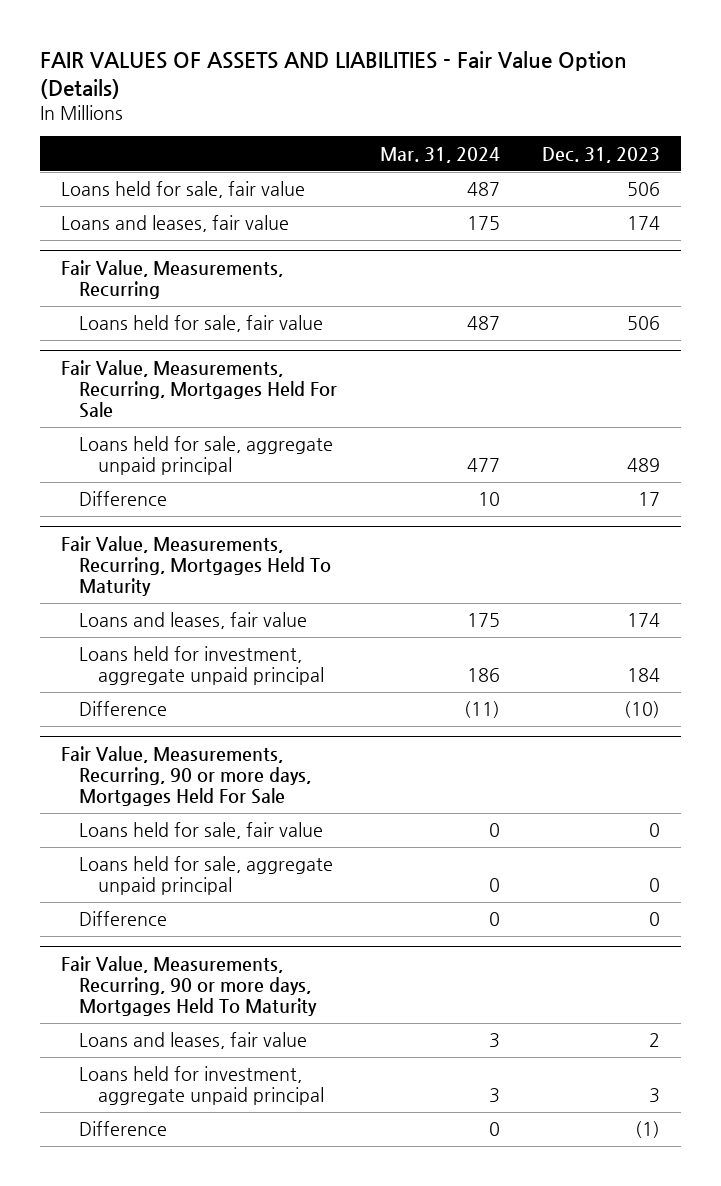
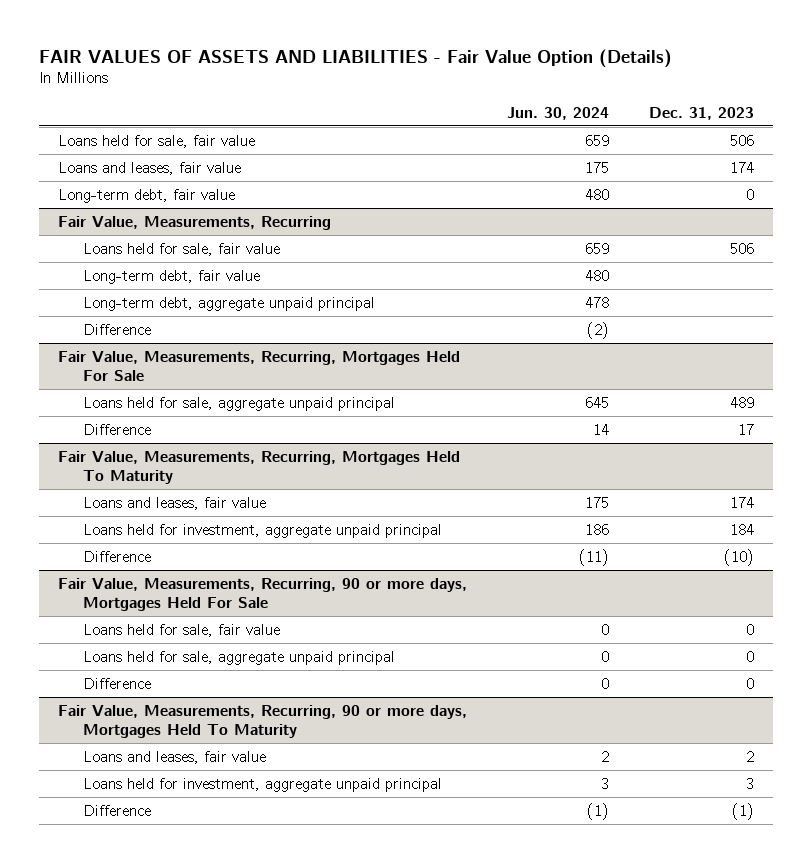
- | Mar. 31, 2024 | Dec. 31, 2023
+ | Jun. 30, 2024 | Dec. 31, 2023
+ Long-term debt, fair value | 480 | 0
@ Fair Value, Measurements, Recurring
+ Long-term debt, fair value | 480 |
+ Long-term debt, aggregate unpaid principal | 478 |
+ Difference | (2) |

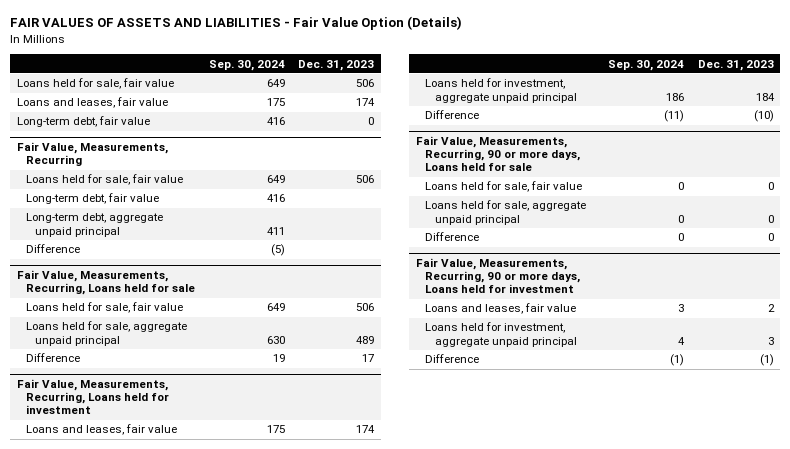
- | Jun. 30, 2024 | Dec. 31, 2023
+ | Sep. 30, 2024 | Dec. 31, 2023
- Fair Value, Measurements, Recurring, Mortgages Held For Sale
+ Fair Value, Measurements, Recurring, Loans held for sale
+ Loans held for sale, fair value | 649 | 506
- Fair Value, Measurements, Recurring, Mortgages Held To Maturity
+ Fair Value, Measurements, Recurring, Loans held for investment
- Fair Value, Measurements, Recurring, 90 or more days, Mortgages Held For Sale
+ Fair Value, Measurements, Recurring, 90 or more days, Loans held for sale
- Fair Value, Measurements, Recurring, 90 or more days, Mortgages Held To Maturity
+ Fair Value, Measurements, Recurring, 90 or more days, Loans held for investment

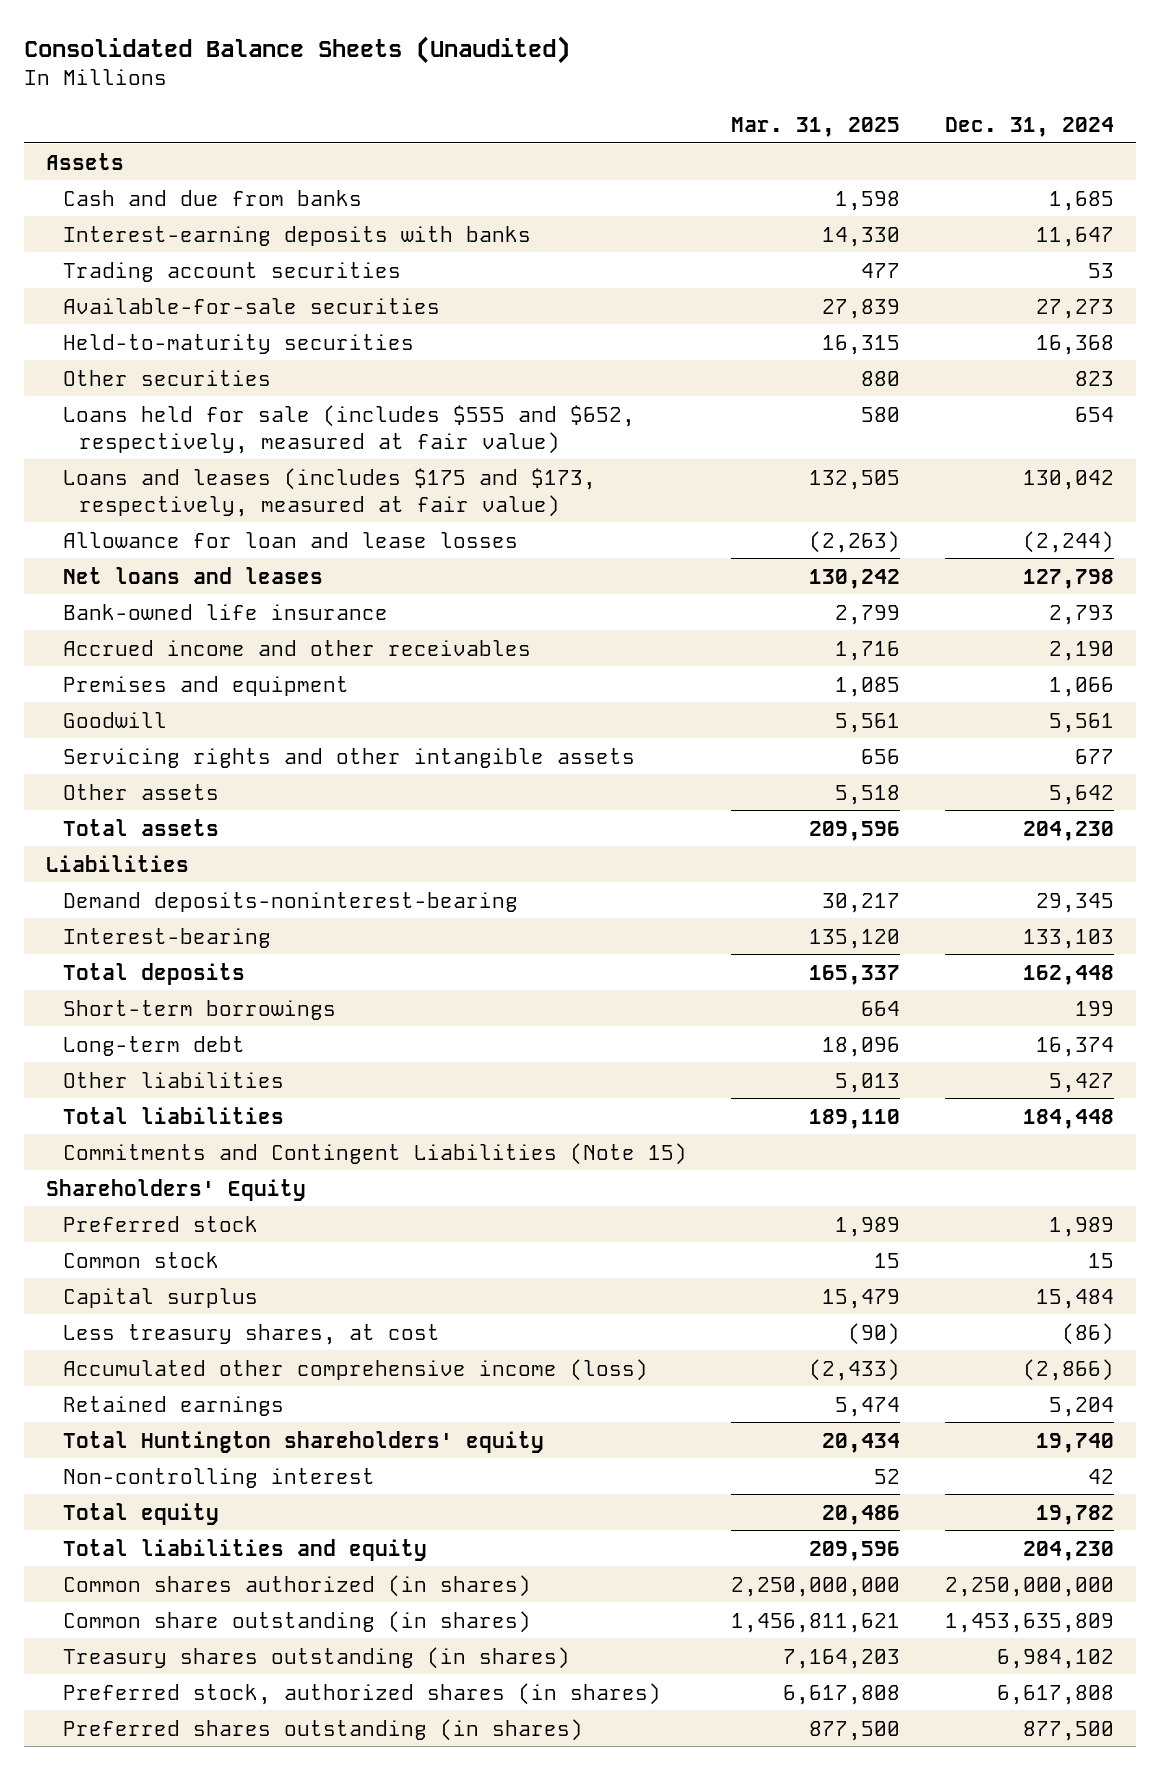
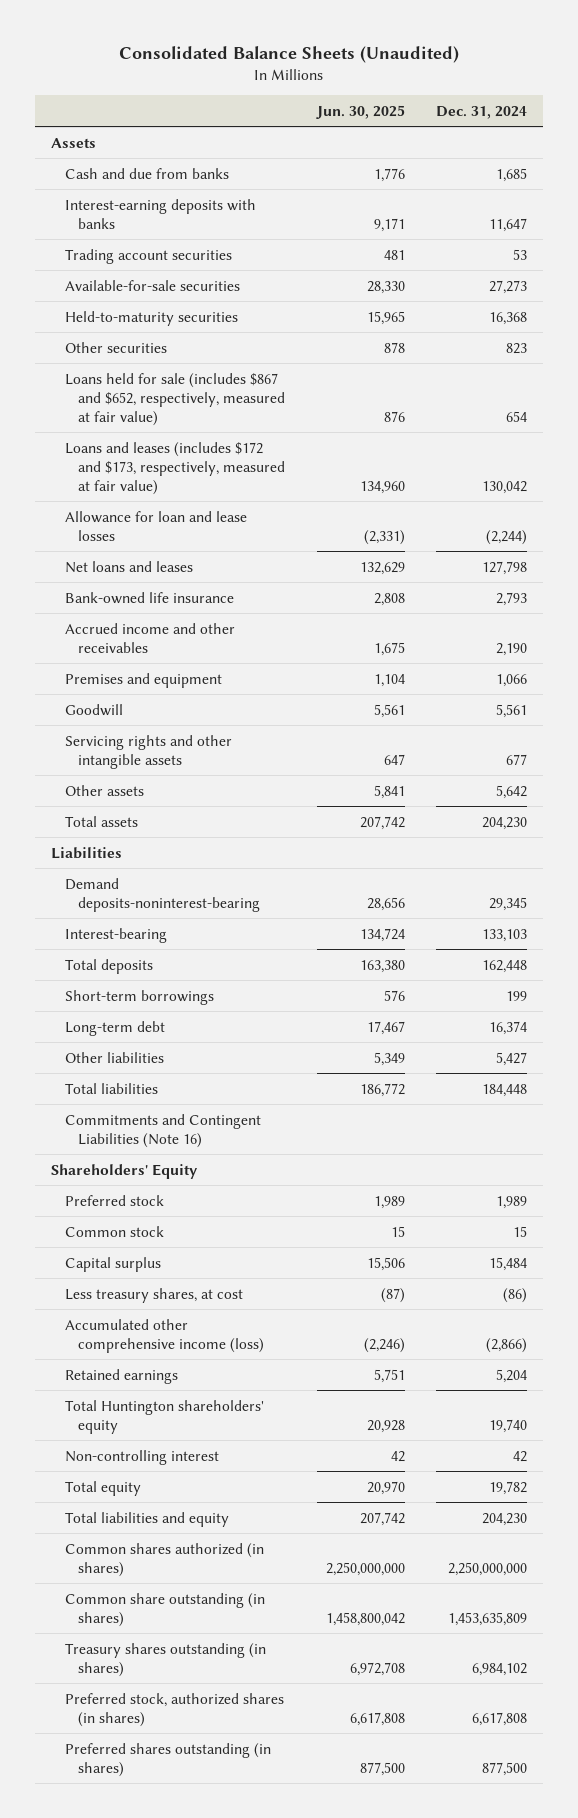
- | Mar. 31, 2025 | Dec. 31, 2024
+ | Jun. 30, 2025 | Dec. 31, 2024
- Loans held for sale (includes $555 and $652, respectively, measured at fair value) | 580 | 654
- Loans and leases (includes $175 and $173, respectively, measured at fair value) | 132,505 | 130,042
+ Loans held for sale (includes $867 and $652, respectively, measured at fair value) | 876 | 654
+ Loans and leases (includes $172 and $173, respectively, measured at fair value) | 134,960 | 130,042
- Commitments and Contingent Liabilities (Note 15)
+ Commitments and Contingent Liabilities (Note 16)

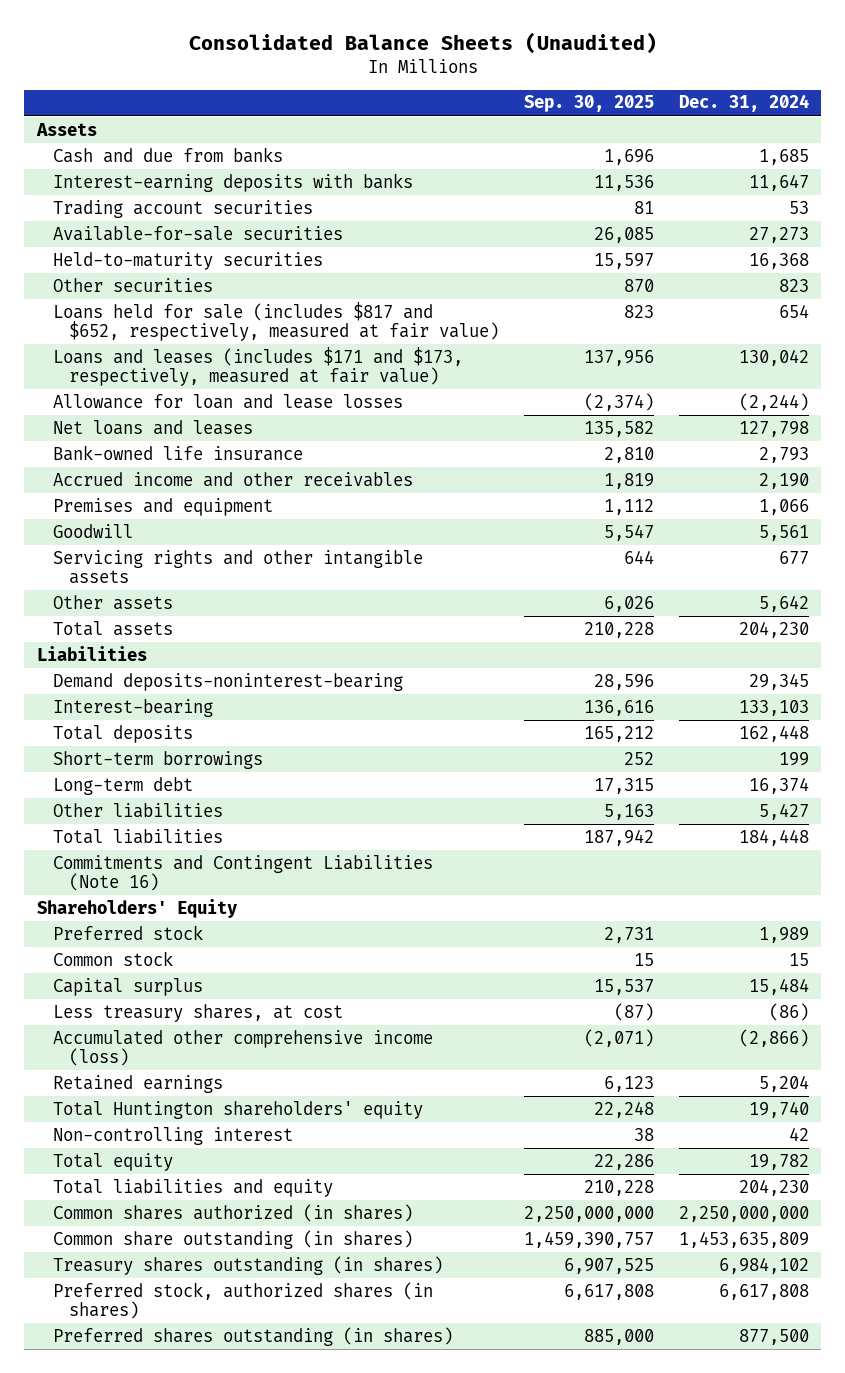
- | Jun. 30, 2025 | Dec. 31, 2024
+ | Sep. 30, 2025 | Dec. 31, 2024
- Loans held for sale (includes $867 and $652, respectively, measured at fair value) | 876 | 654
- Loans and leases (includes $172 and $173, respectively, measured at fair value) | 134,960 | 130,042
+ Loans held for sale (includes $817 and $652, respectively, measured at fair value) | 823 | 654
+ Loans and leases (includes $171 and $173, respectively, measured at fair value) | 137,956 | 130,042

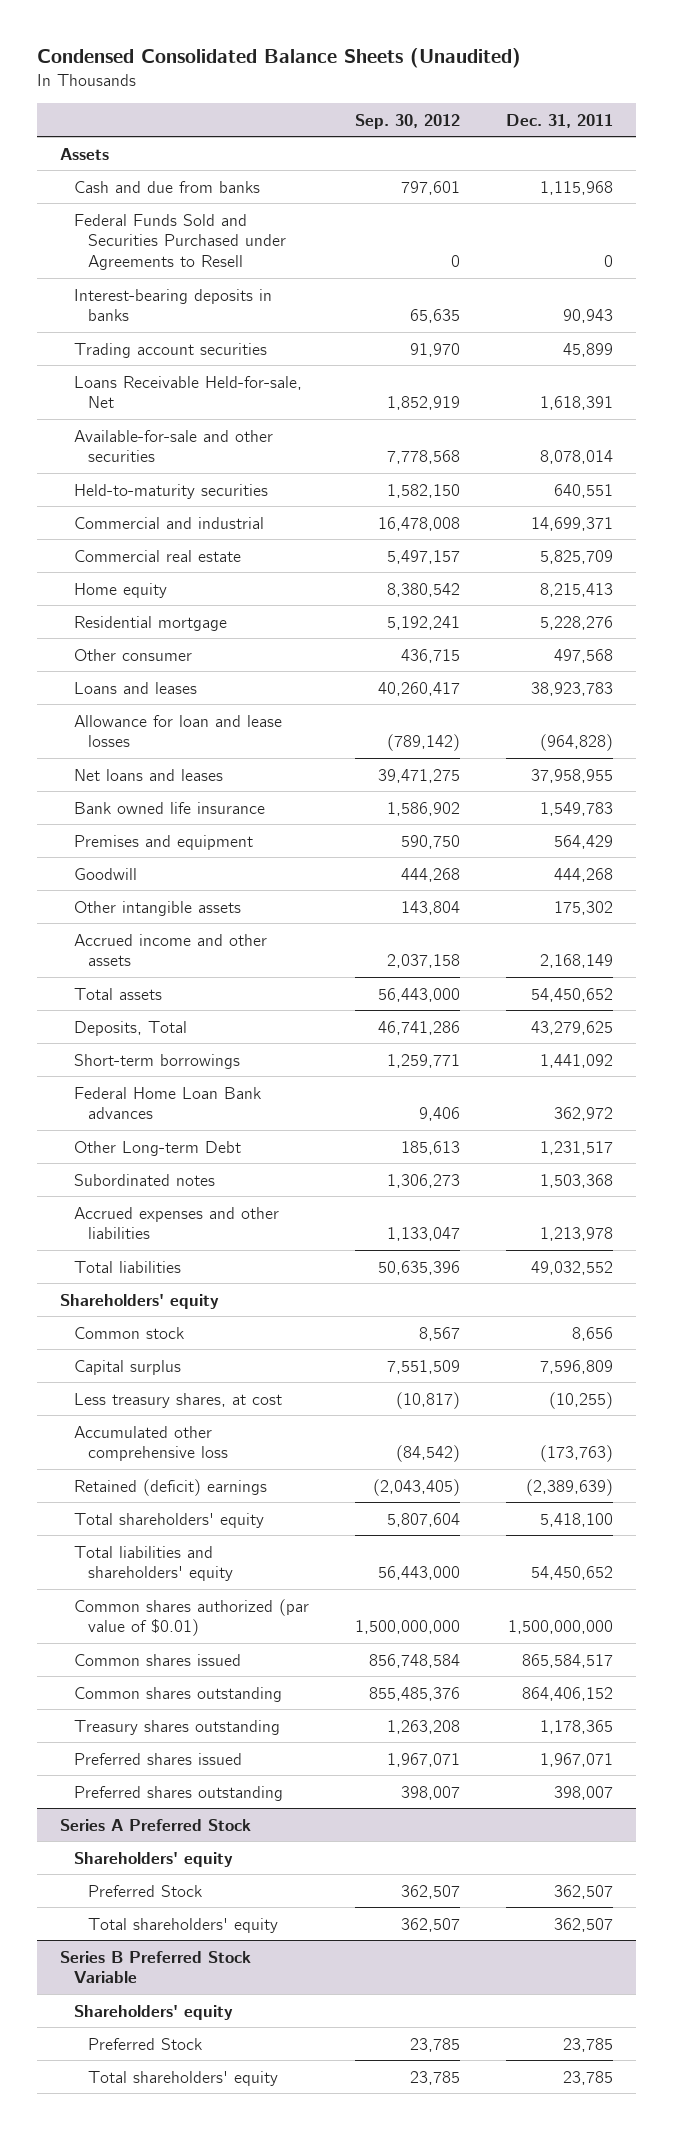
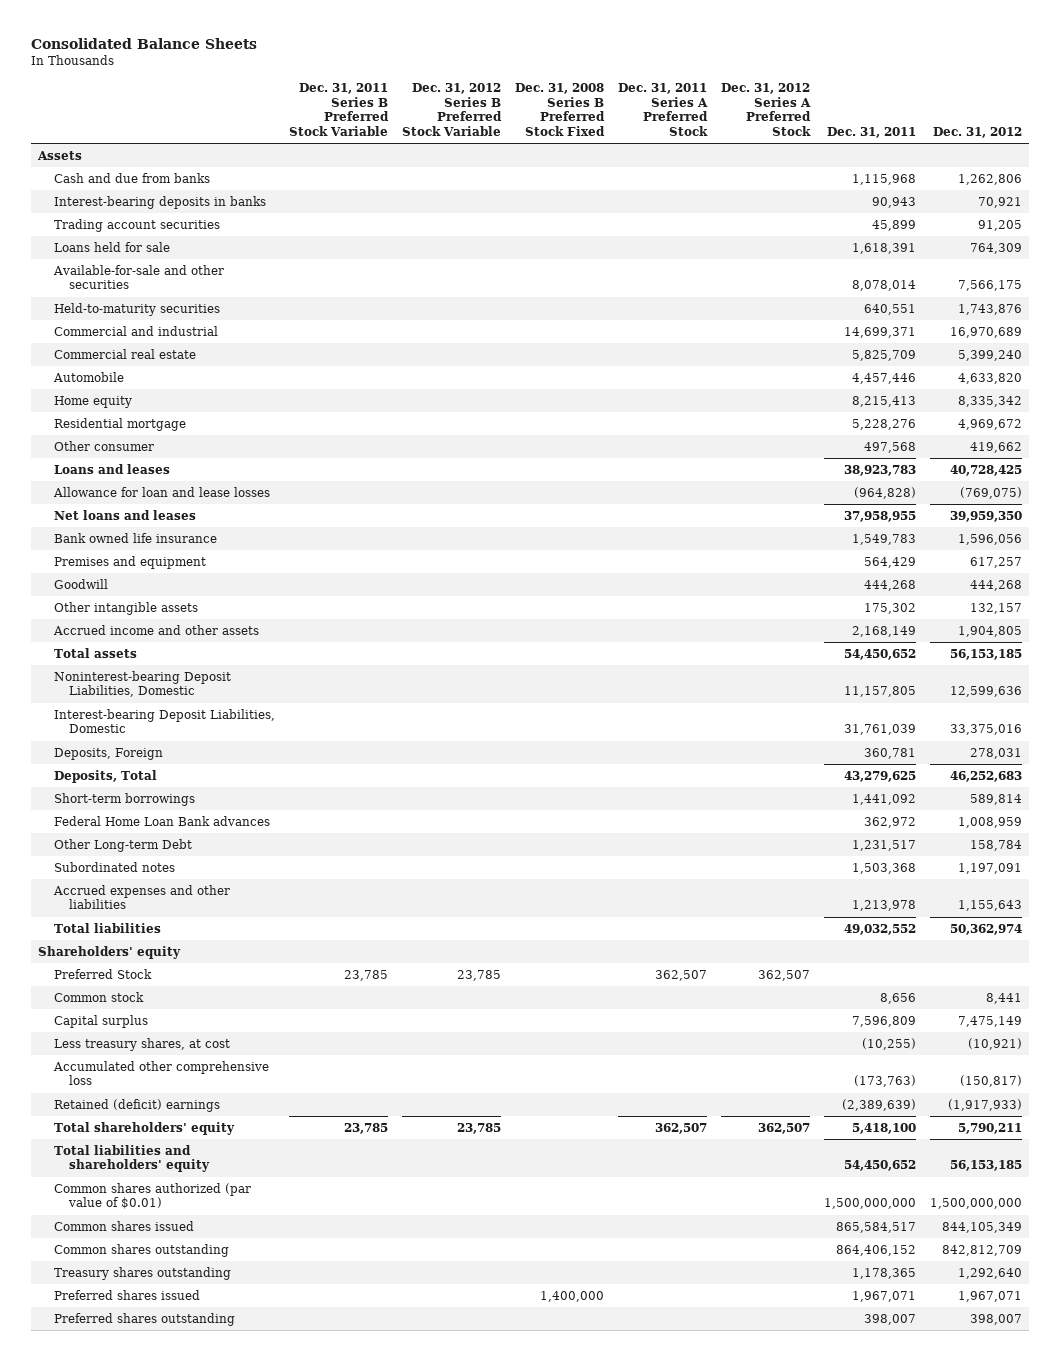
- Condensed Consolidated Balance Sheets (Unaudited)
+ Consolidated Balance Sheets
- | Sep. 30, 2012 | Dec. 31, 2011
+ | Dec. 31, 2011 Series B Preferred Stock Variable | Dec. 31, 2012 Series B Preferred Stock Variable | Dec. 31, 2008 Series B Preferred Stock Fixed | Dec. 31, 2011 Series A Preferred Stock | Dec. 31, 2012 Series A Preferred Stock | Dec. 31, 2011 | Dec. 31, 2012
- Federal Funds Sold and Securities Purchased under Agreements to Resell | 0 | 0
- Loans Receivable Held-for-sale, Net | 1,852,919 | 1,618,391
+ Loans held for sale | | | | | | 1,618,391 | 764,309
+ Automobile | | | | | | 4,457,446 | 4,633,820
+ Noninterest-bearing Deposit Liabilities, Domestic | | | | | | 11,157,805 | 12,599,636
+ Interest-bearing Deposit Liabilities, Domestic | | | | | | 31,761,039 | 33,375,016
+ Deposits, Foreign | | | | | | 360,781 | 278,031
+ Preferred Stock | 23,785 | 23,785 | | 362,507 | 362,507 | |
- Series A Preferred Stock
- Shareholders' equity
- Preferred Stock | 362,507 | 362,507
- Total shareholders' equity | 362,507 | 362,507
- Series B Preferred Stock Variable
- Shareholders' equity
- Preferred Stock | 23,785 | 23,785
- Total shareholders' equity | 23,785 | 23,785

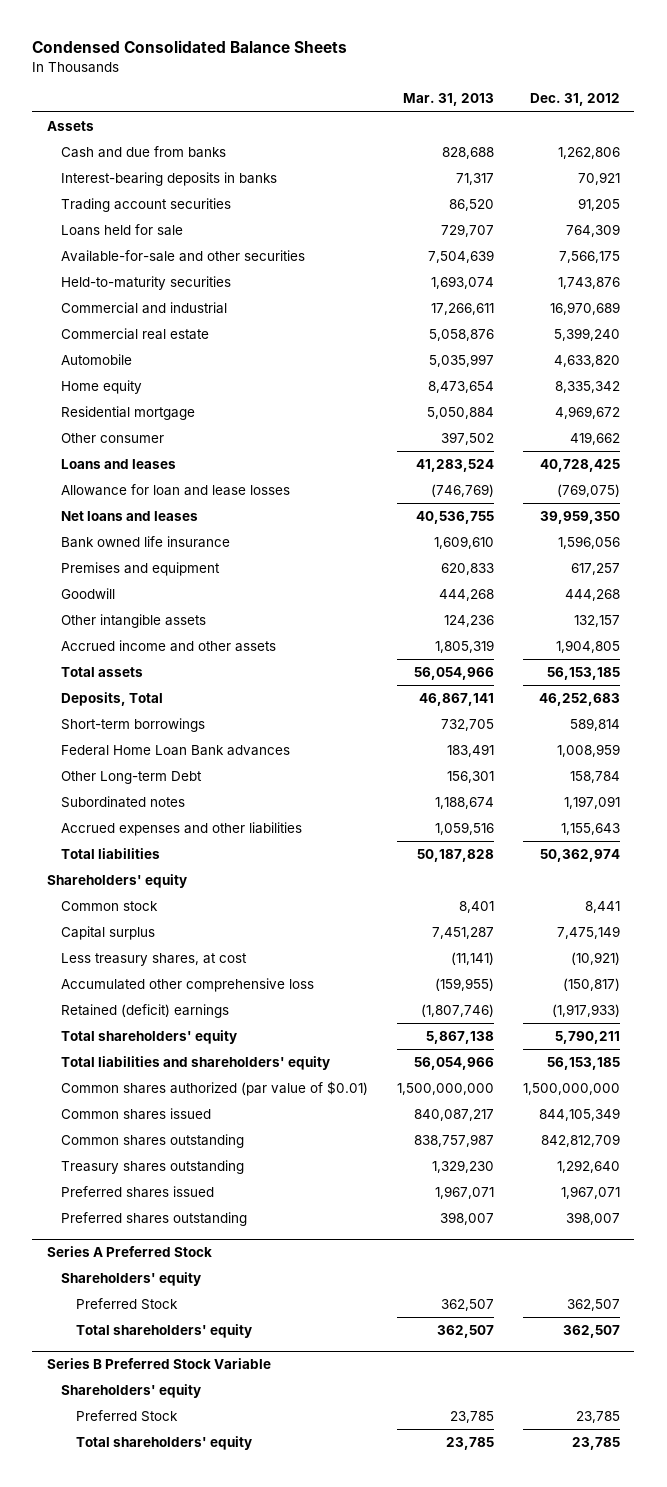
- Consolidated Balance Sheets
+ Condensed Consolidated Balance Sheets
- | Dec. 31, 2011 Series B Preferred Stock Variable | Dec. 31, 2012 Series B Preferred Stock Variable | Dec. 31, 2008 Series B Preferred Stock Fixed | Dec. 31, 2011 Series A Preferred Stock | Dec. 31, 2012 Series A Preferred Stock | Dec. 31, 2011 | Dec. 31, 2012
+ | Mar. 31, 2013 | Dec. 31, 2012
- Noninterest-bearing Deposit Liabilities, Domestic | | | | | | 11,157,805 | 12,599,636
- Interest-bearing Deposit Liabilities, Domestic | | | | | | 31,761,039 | 33,375,016
- Deposits, Foreign | | | | | | 360,781 | 278,031
- Preferred Stock | 23,785 | 23,785 | | 362,507 | 362,507 | |
+ Series A Preferred Stock
+ Shareholders' equity
+ Preferred Stock | 362,507 | 362,507
+ Total shareholders' equity | 362,507 | 362,507
+ Series B Preferred Stock Variable
+ Shareholders' equity
+ Preferred Stock | 23,785 | 23,785
+ Total shareholders' equity | 23,785 | 23,785

